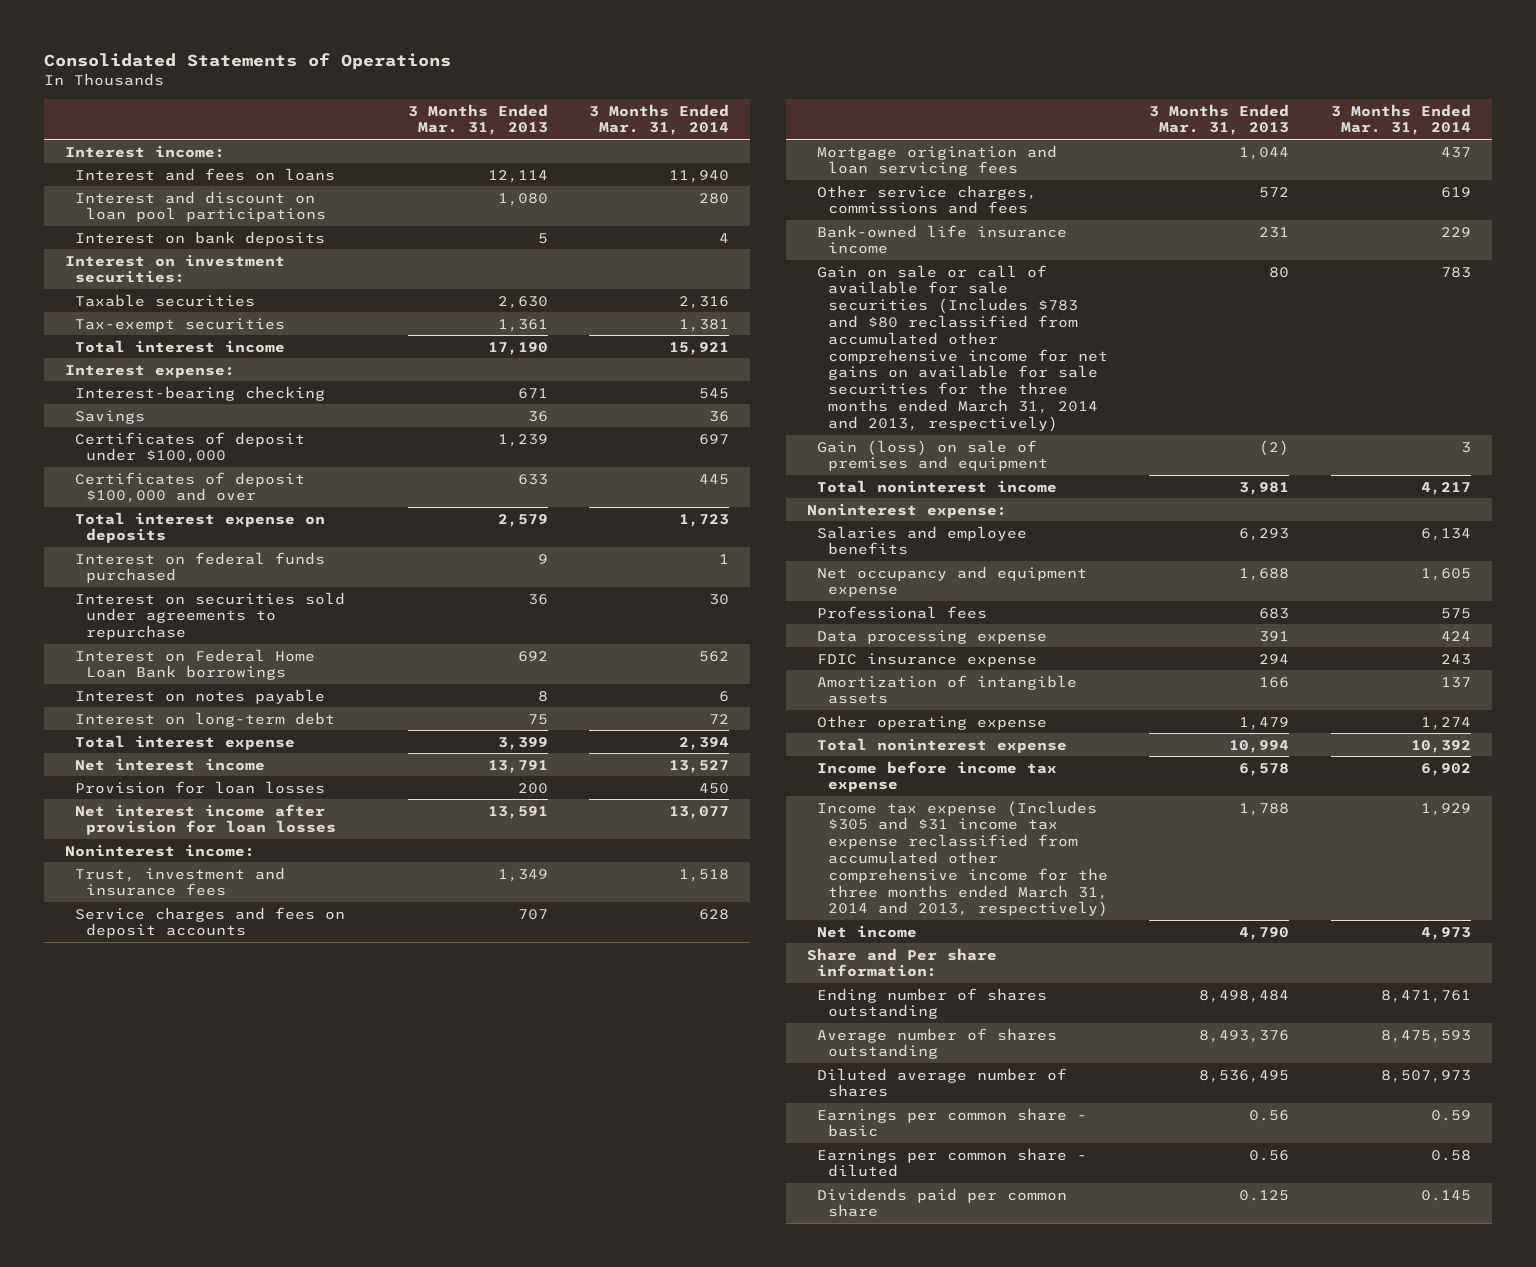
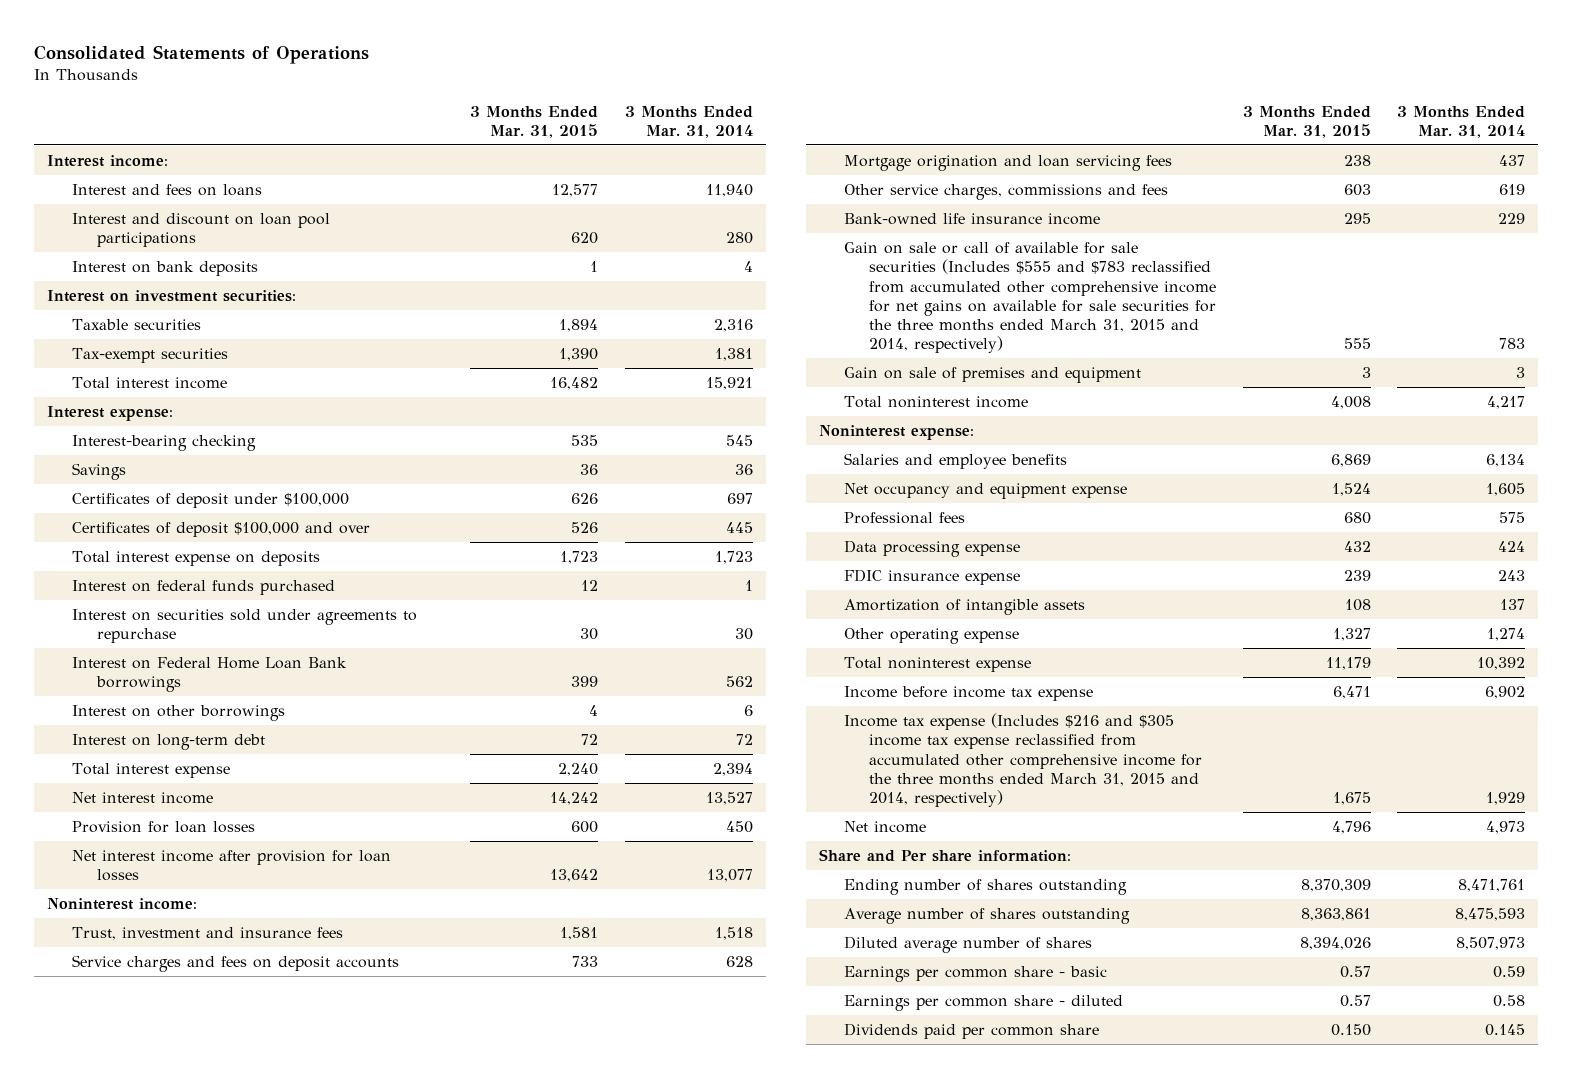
- | 3 Months Ended Mar. 31, 2013 | 3 Months Ended Mar. 31, 2014
+ | 3 Months Ended Mar. 31, 2015 | 3 Months Ended Mar. 31, 2014
- Interest on notes payable | 8 | 6
+ Interest on other borrowings | 4 | 6
- Gain on sale or call of available for sale securities (Includes $783 and $80 reclassified from accumulated other comprehensive income for net gains on available for sale securities for the three months ended March 31, 2014 and 2013, respectively) | 80 | 783
- Gain (loss) on sale of premises and equipment | (2) | 3
+ Gain on sale or call of available for sale securities (Includes $555 and $783 reclassified from accumulated other comprehensive income for net gains on available for sale securities for the three months ended March 31, 2015 and 2014, respectively) | 555 | 783
+ Gain on sale of premises and equipment | 3 | 3
- Income tax expense (Includes $305 and $31 income tax expense reclassified from accumulated other comprehensive income for the three months ended March 31, 2014 and 2013, respectively) | 1,788 | 1,929
+ Income tax expense (Includes $216 and $305 income tax expense reclassified from accumulated other comprehensive income for the three months ended March 31, 2015 and 2014, respectively) | 1,675 | 1,929

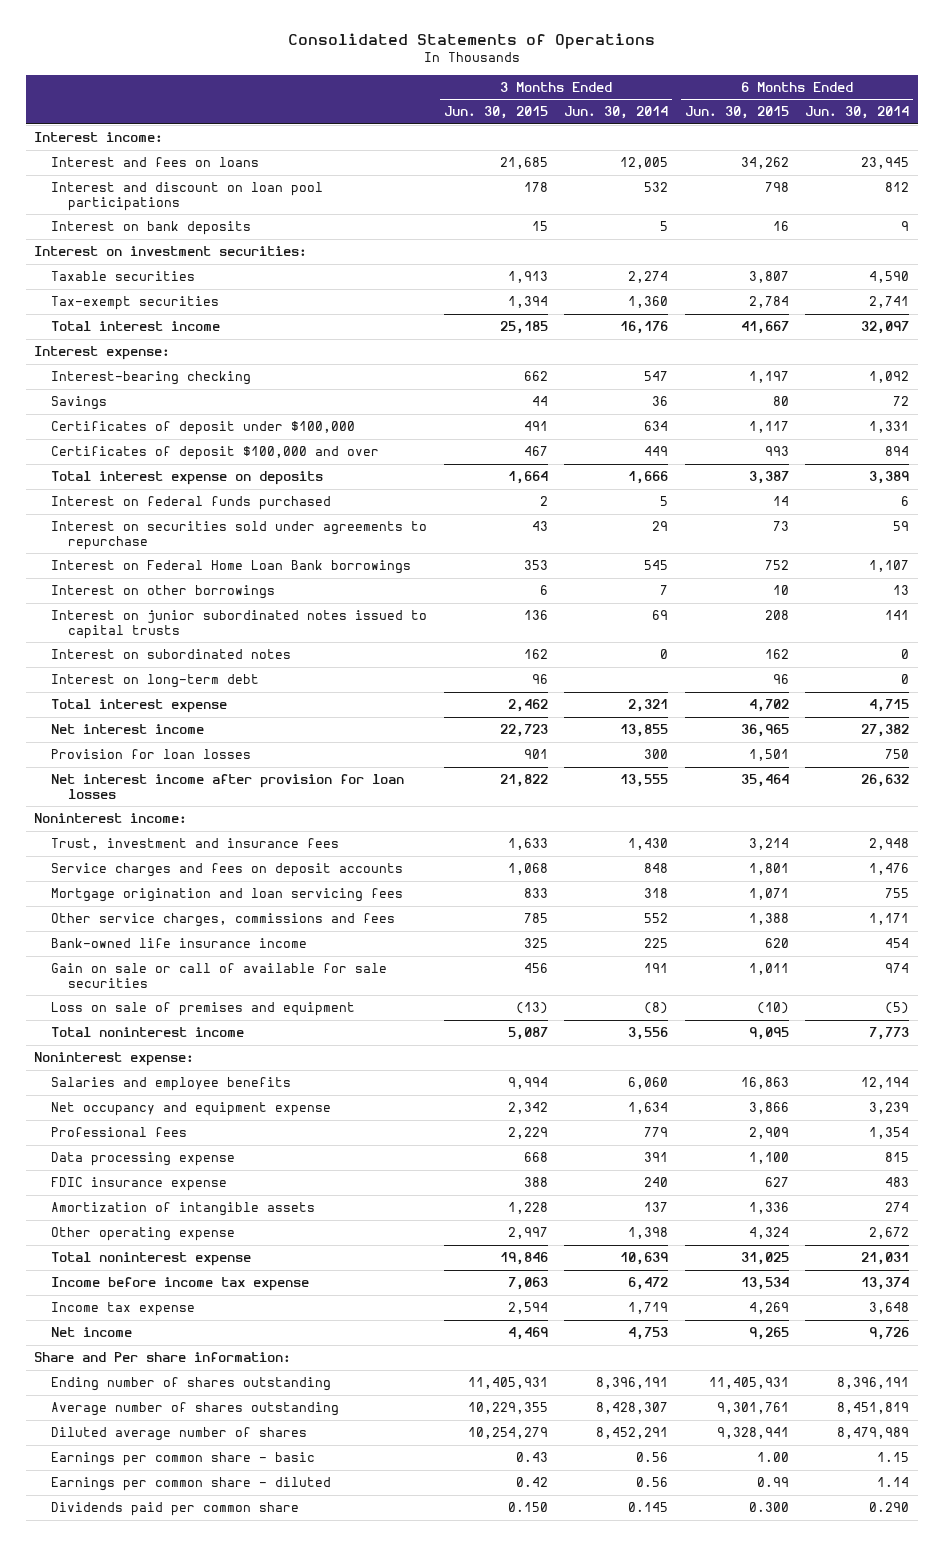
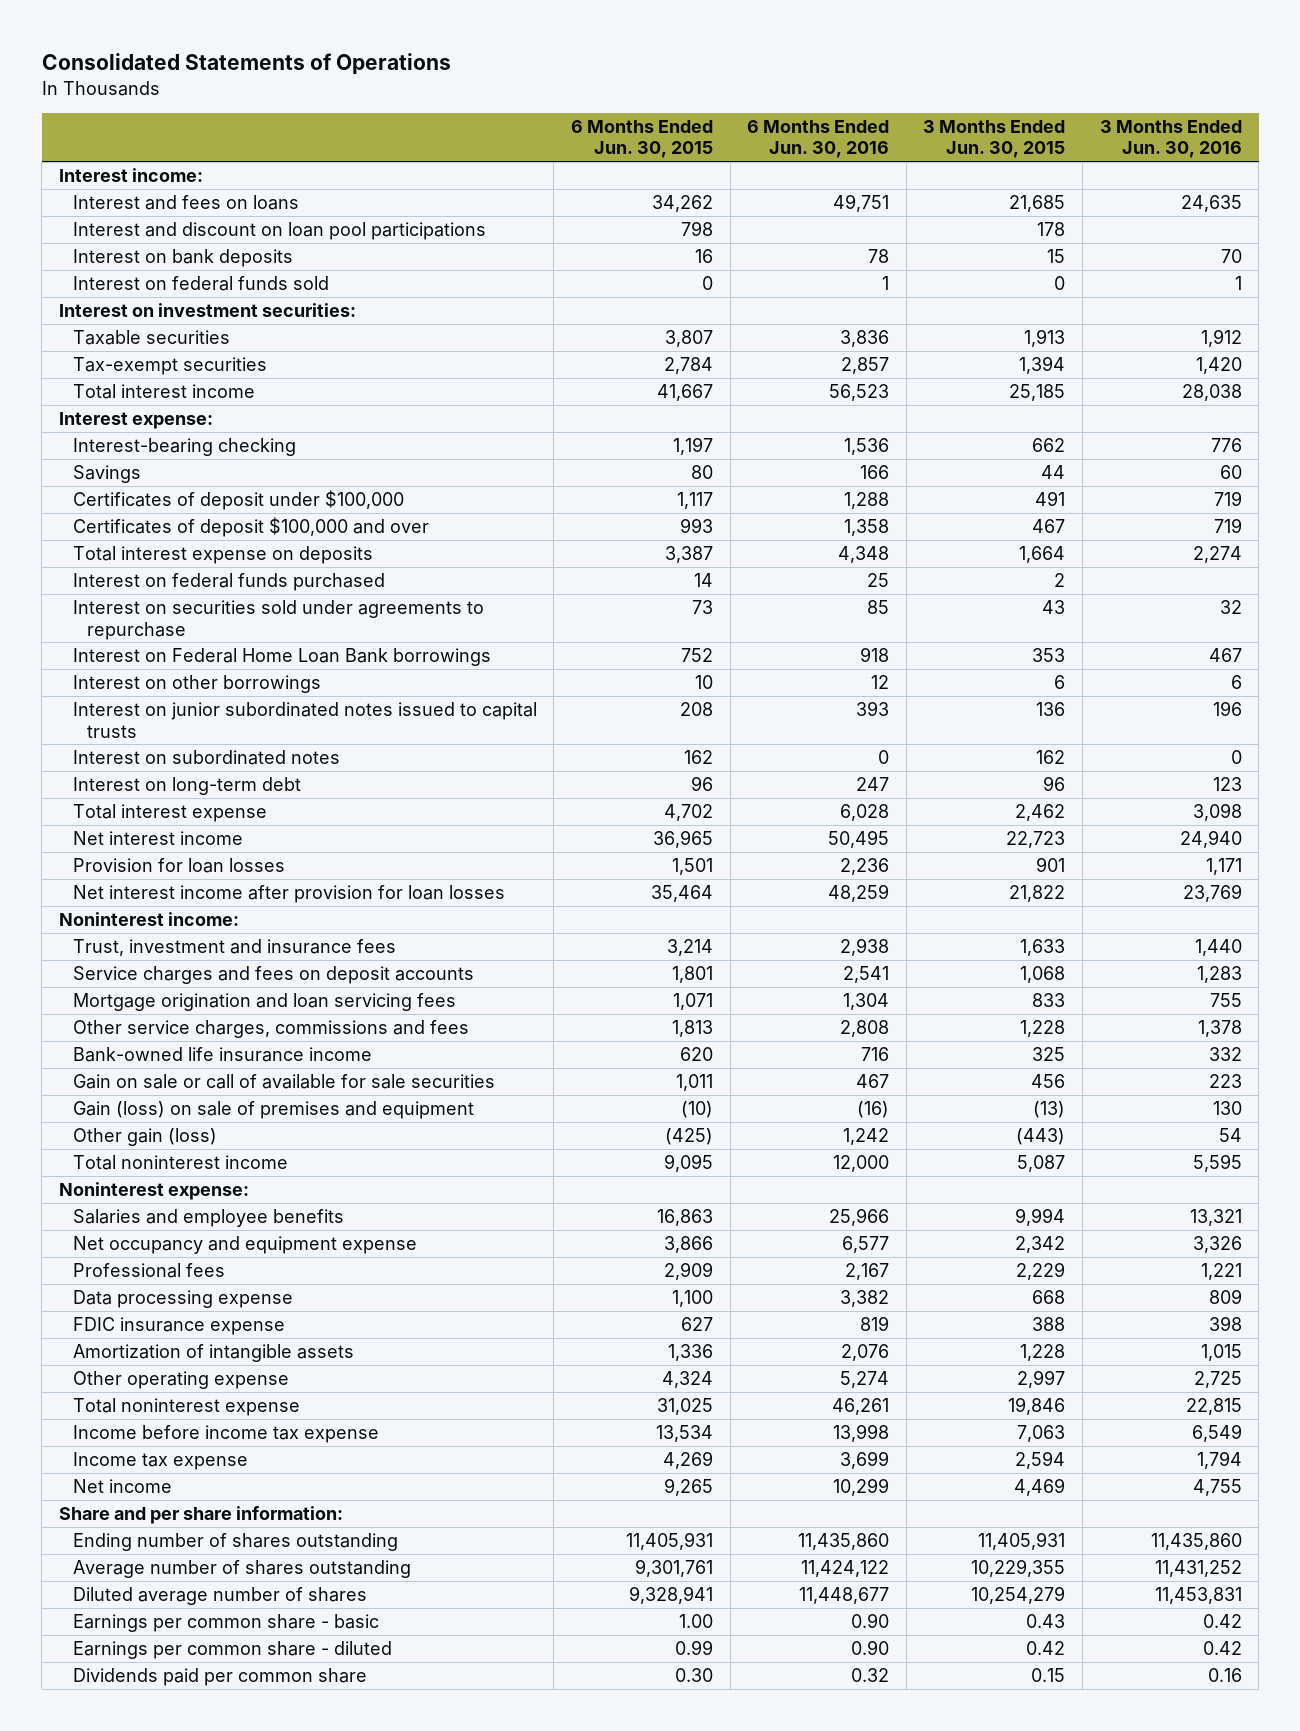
- | 3 Months Ended Jun. 30, 2015 | 3 Months Ended Jun. 30, 2014 | 6 Months Ended Jun. 30, 2015 | 6 Months Ended Jun. 30, 2014
+ | 6 Months Ended Jun. 30, 2015 | 6 Months Ended Jun. 30, 2016 | 3 Months Ended Jun. 30, 2015 | 3 Months Ended Jun. 30, 2016
+ Interest on federal funds sold | 0 | 1 | 0 | 1
- Other service charges, commissions and fees | 785 | 552 | 1,388 | 1,171
+ Other service charges, commissions and fees | 1,813 | 2,808 | 1,228 | 1,378
- Loss on sale of premises and equipment | (13) | (8) | (10) | (5)
+ Gain (loss) on sale of premises and equipment | (10) | (16) | (13) | 130
+ Other gain (loss) | (425) | 1,242 | (443) | 54
- Share and Per share information:
+ Share and per share information:
- Dividends paid per common share | 0.150 | 0.145 | 0.300 | 0.290
+ Dividends paid per common share | 0.30 | 0.32 | 0.15 | 0.16

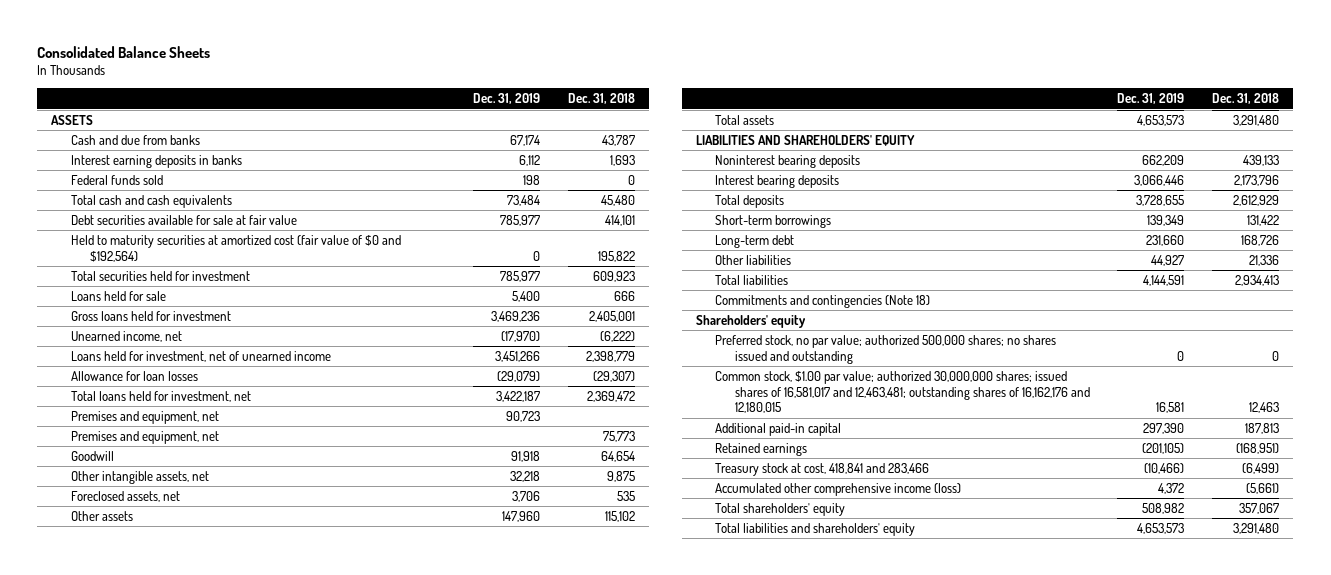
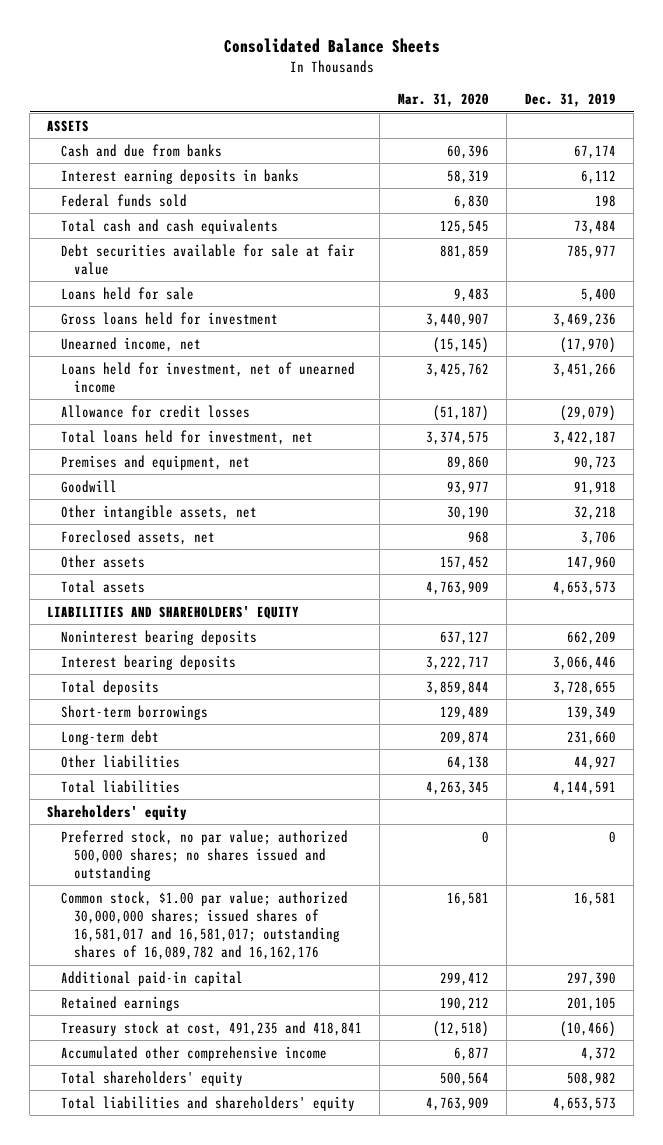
- | Dec. 31, 2019 | Dec. 31, 2018
+ | Mar. 31, 2020 | Dec. 31, 2019
- Held to maturity securities at amortized cost (fair value of $0 and $192,564) | 0 | 195,822
- Total securities held for investment | 785,977 | 609,923
- Allowance for loan losses | (29,079) | (29,307)
+ Allowance for credit losses | (51,187) | (29,079)
- Premises and equipment, net | | 75,773
- Commitments and contingencies (Note 18)
- Common stock, $1.00 par value; authorized 30,000,000 shares; issued shares of 16,581,017 and 12,463,481; outstanding shares of 16,162,176 and 12,180,015 | 16,581 | 12,463
+ Common stock, $1.00 par value; authorized 30,000,000 shares; issued shares of 16,581,017 and 16,581,017; outstanding shares of 16,089,782 and 16,162,176 | 16,581 | 16,581
- Retained earnings | (201,105) | (168,951)
- Treasury stock at cost, 418,841 and 283,466 | (10,466) | (6,499)
- Accumulated other comprehensive income (loss) | 4,372 | (5,661)
+ Retained earnings | 190,212 | 201,105
+ Treasury stock at cost, 491,235 and 418,841 | (12,518) | (10,466)
+ Accumulated other comprehensive income | 6,877 | 4,372

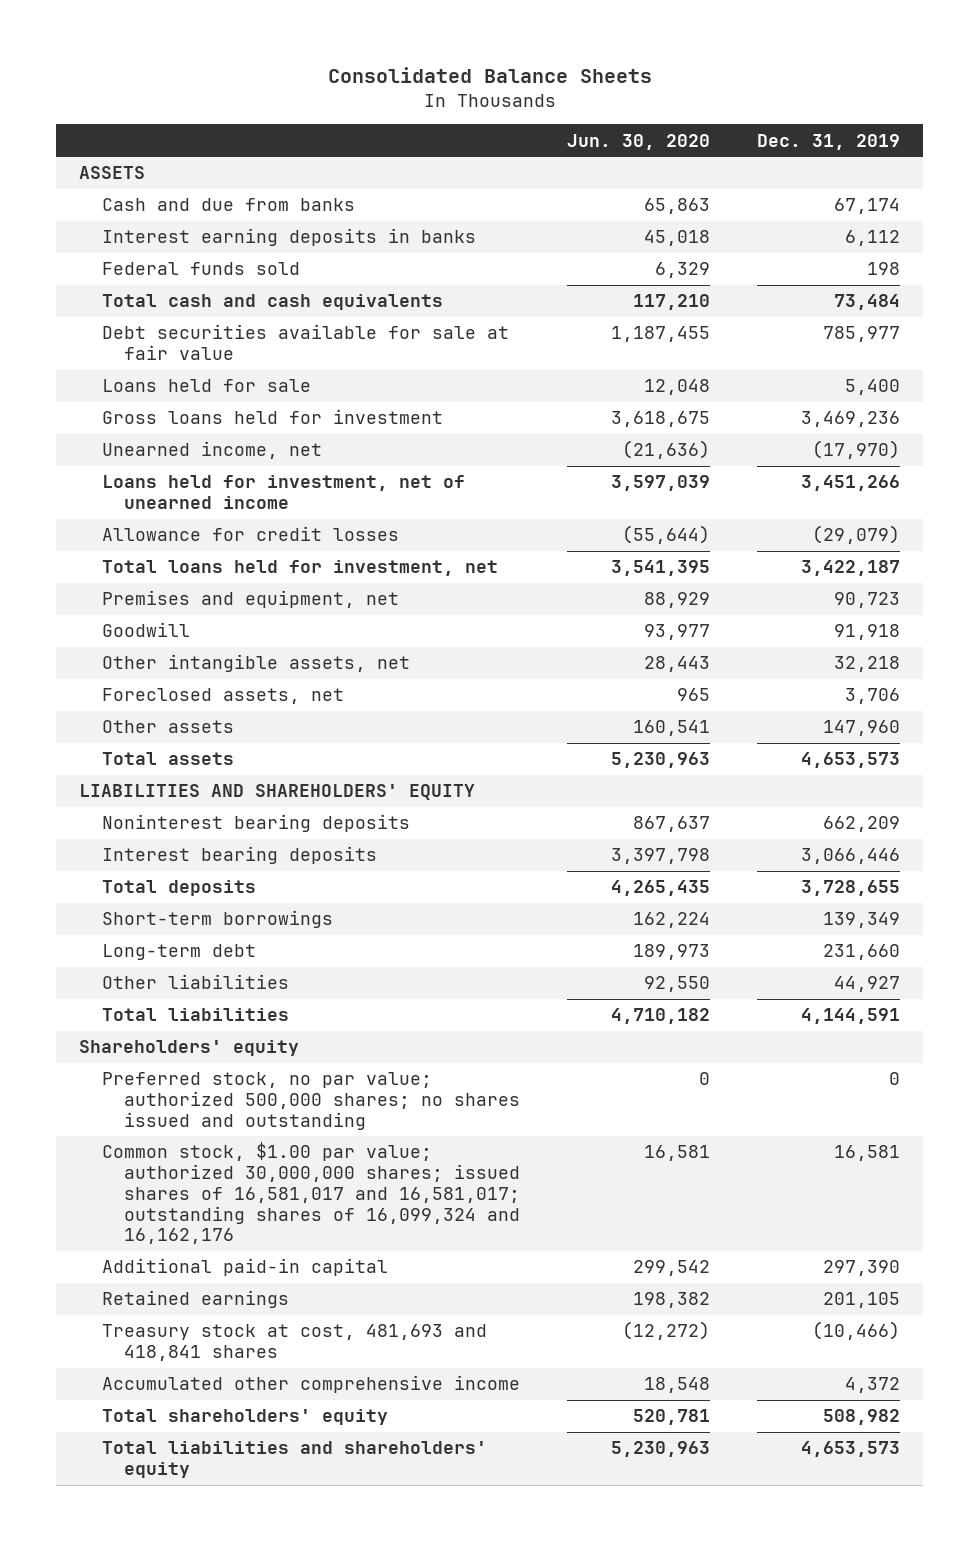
- | Mar. 31, 2020 | Dec. 31, 2019
+ | Jun. 30, 2020 | Dec. 31, 2019
- Common stock, $1.00 par value; authorized 30,000,000 shares; issued shares of 16,581,017 and 16,581,017; outstanding shares of 16,089,782 and 16,162,176 | 16,581 | 16,581
+ Common stock, $1.00 par value; authorized 30,000,000 shares; issued shares of 16,581,017 and 16,581,017; outstanding shares of 16,099,324 and 16,162,176 | 16,581 | 16,581
- Treasury stock at cost, 491,235 and 418,841 | (12,518) | (10,466)
+ Treasury stock at cost, 481,693 and 418,841 shares | (12,272) | (10,466)

